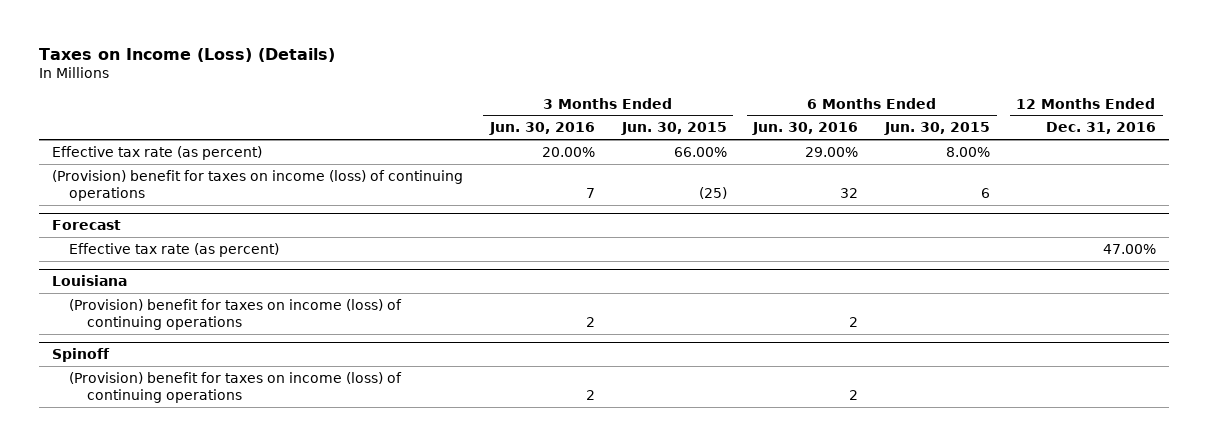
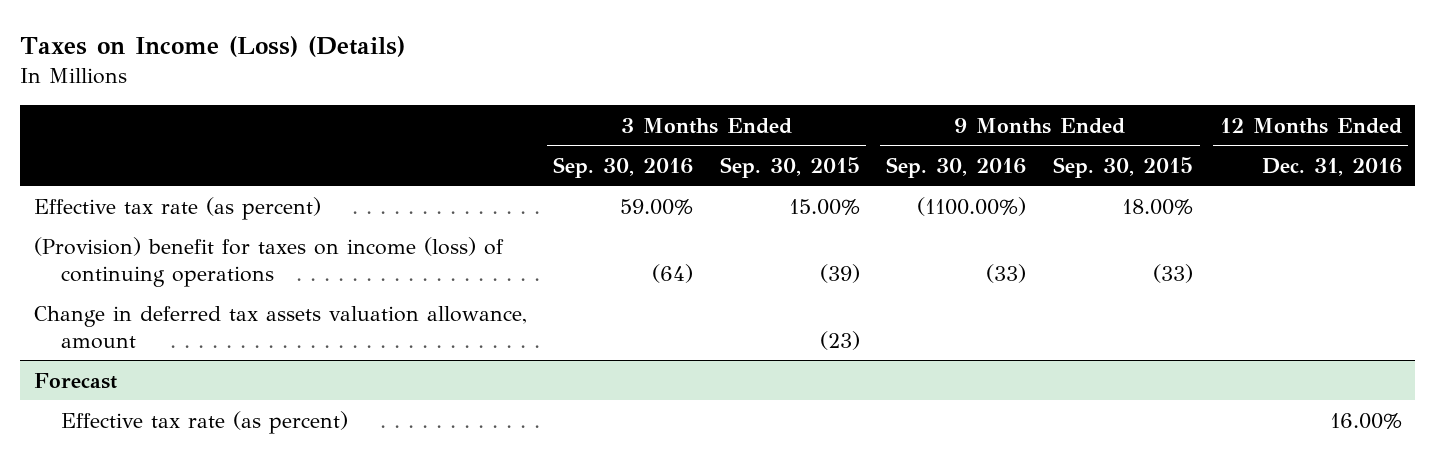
- | 3 Months Ended Jun. 30, 2016 | 3 Months Ended Jun. 30, 2015 | 6 Months Ended Jun. 30, 2016 | 6 Months Ended Jun. 30, 2015 | 12 Months Ended Dec. 31, 2016
+ | 3 Months Ended Sep. 30, 2016 | 3 Months Ended Sep. 30, 2015 | 9 Months Ended Sep. 30, 2016 | 9 Months Ended Sep. 30, 2015 | 12 Months Ended Dec. 31, 2016
+ Change in deferred tax assets valuation allowance, amount | | (23) | | |
@ Forecast
- Effective tax rate (as percent) | | | | | 47.00%
- Louisiana
- (Provision) benefit for taxes on income (loss) of continuing operations | 2 | | 2 | |
- Spinoff
- (Provision) benefit for taxes on income (loss) of continuing operations | 2 | | 2 | |
@ Forecast
+ Effective tax rate (as percent) | | | | | 16.00%

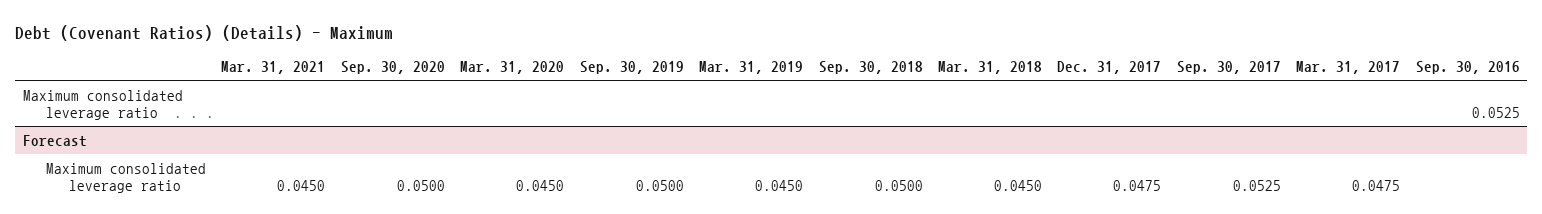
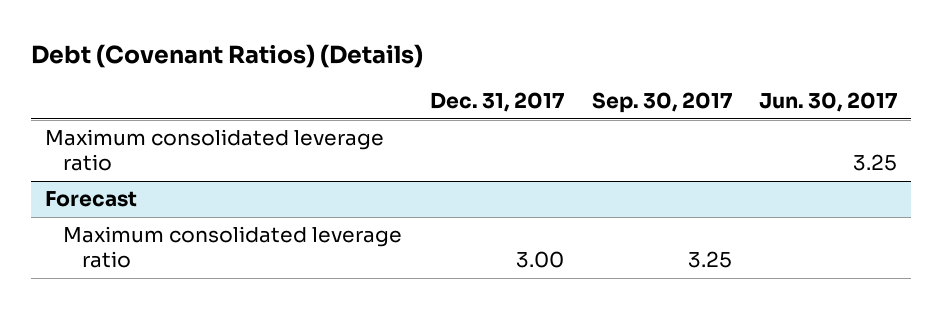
- Debt (Covenant Ratios) (Details) - Maximum
+ Debt (Covenant Ratios) (Details)
- | Mar. 31, 2021 | Sep. 30, 2020 | Mar. 31, 2020 | Sep. 30, 2019 | Mar. 31, 2019 | Sep. 30, 2018 | Mar. 31, 2018 | Dec. 31, 2017 | Sep. 30, 2017 | Mar. 31, 2017 | Sep. 30, 2016
+ | Dec. 31, 2017 | Sep. 30, 2017 | Jun. 30, 2017
@ Forecast
- Maximum consolidated leverage ratio | 0.0450 | 0.0500 | 0.0450 | 0.0500 | 0.0450 | 0.0500 | 0.0450 | 0.0475 | 0.0525 | 0.0475 |
+ Maximum consolidated leverage ratio | 3.00 | 3.25 |

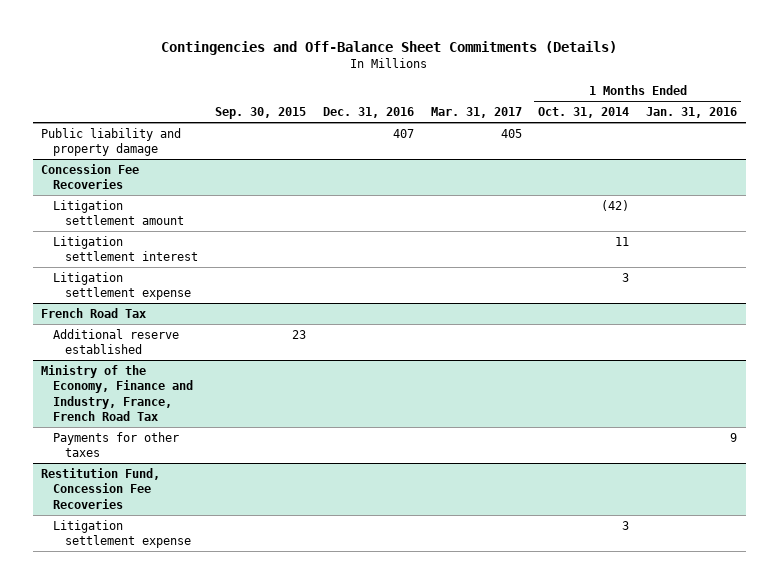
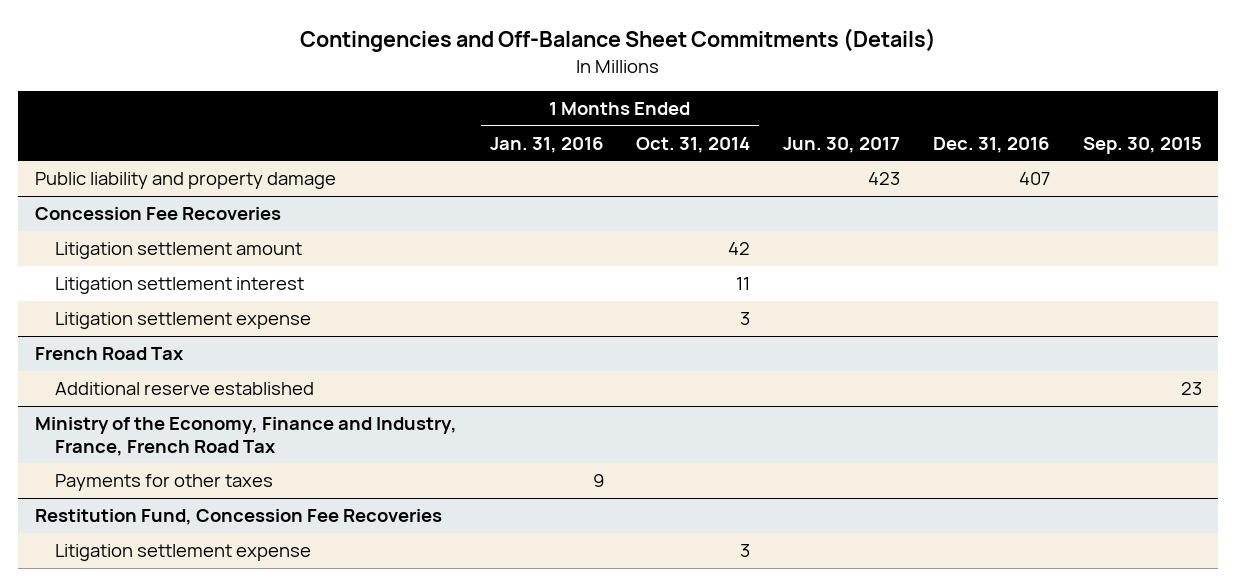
- | Sep. 30, 2015 | Dec. 31, 2016 | Mar. 31, 2017 | 1 Months Ended Oct. 31, 2014 | 1 Months Ended Jan. 31, 2016
+ | 1 Months Ended Jan. 31, 2016 | 1 Months Ended Oct. 31, 2014 | Jun. 30, 2017 | Dec. 31, 2016 | Sep. 30, 2015
@ Concession Fee Recoveries
- Litigation settlement amount | | | | (42) |
+ Litigation settlement amount | | 42 | | |

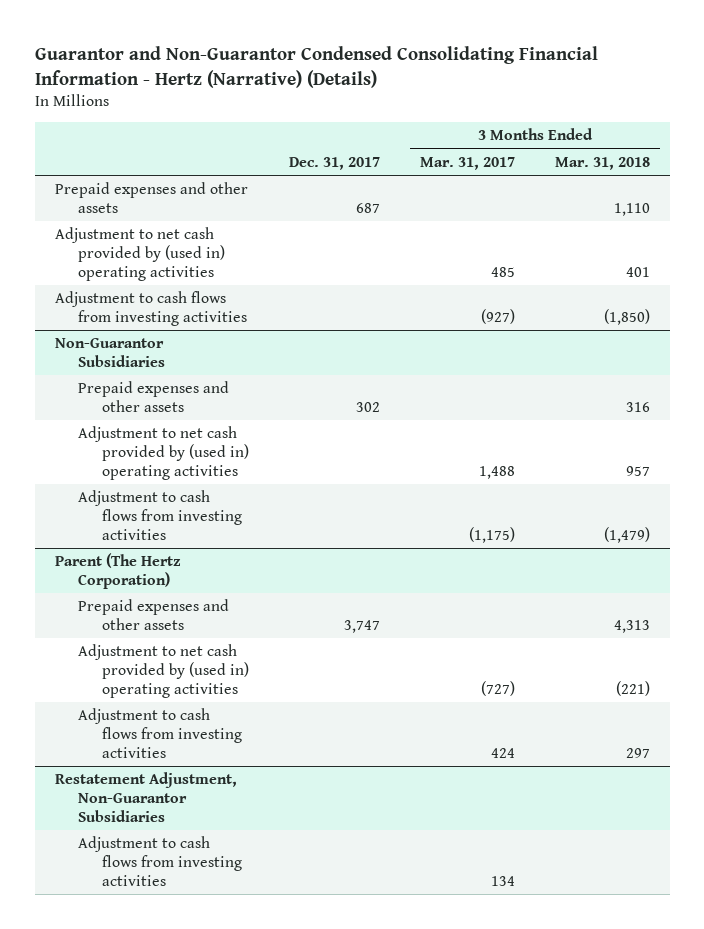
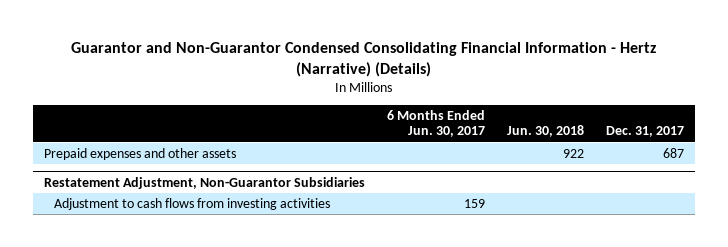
- | Dec. 31, 2017 | 3 Months Ended Mar. 31, 2017 | 3 Months Ended Mar. 31, 2018
+ | 6 Months Ended Jun. 30, 2017 | Jun. 30, 2018 | Dec. 31, 2017
- Adjustment to net cash provided by (used in) operating activities | | 485 | 401
- Adjustment to cash flows from investing activities | | (927) | (1,850)
- Non-Guarantor Subsidiaries
- Prepaid expenses and other assets | 302 | | 316
- Adjustment to net cash provided by (used in) operating activities | | 1,488 | 957
- Adjustment to cash flows from investing activities | | (1,175) | (1,479)
- Parent (The Hertz Corporation)
- Prepaid expenses and other assets | 3,747 | | 4,313
- Adjustment to net cash provided by (used in) operating activities | | (727) | (221)
- Adjustment to cash flows from investing activities | | 424 | 297

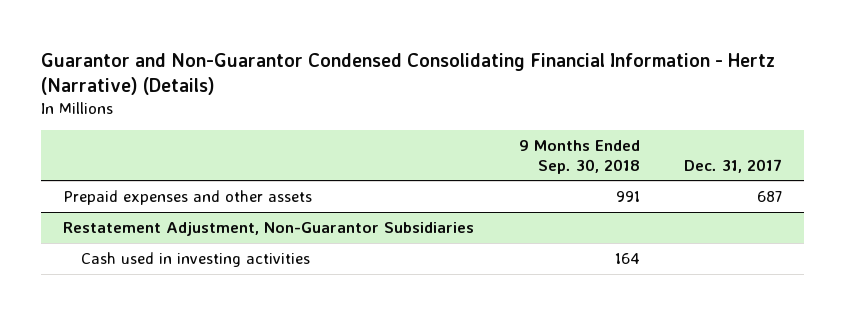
- | 6 Months Ended Jun. 30, 2017 | Jun. 30, 2018 | Dec. 31, 2017
+ | 9 Months Ended Sep. 30, 2018 | Dec. 31, 2017
@ Restatement Adjustment, Non-Guarantor Subsidiaries
- Adjustment to cash flows from investing activities | 159 | |
+ Cash used in investing activities | 164 |

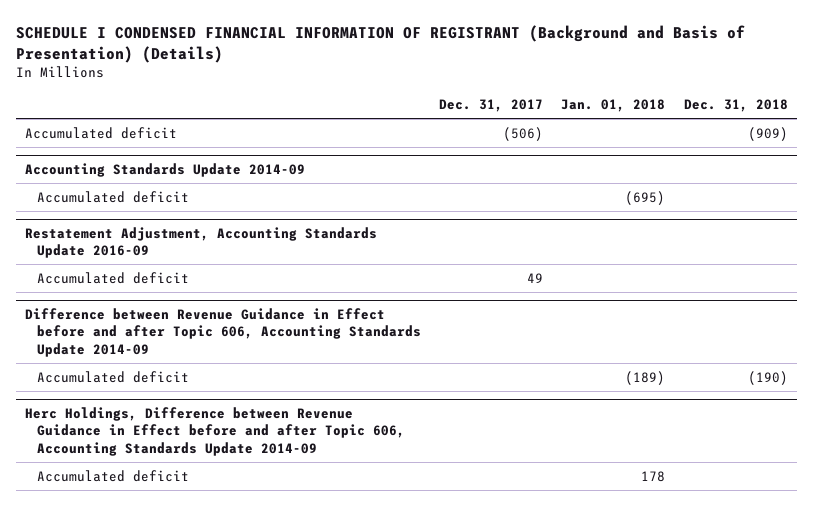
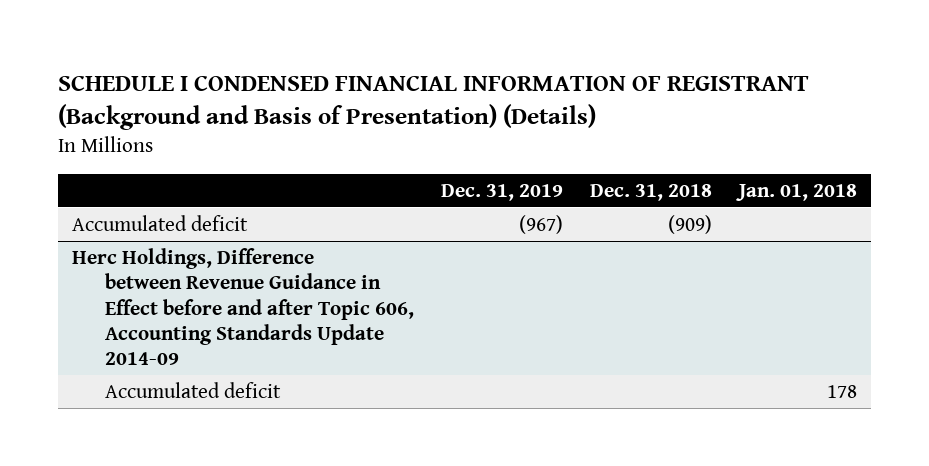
- | Dec. 31, 2017 | Jan. 01, 2018 | Dec. 31, 2018
+ | Dec. 31, 2019 | Dec. 31, 2018 | Jan. 01, 2018
- Accounting Standards Update 2014-09
- Accumulated deficit | | (695) |
- Restatement Adjustment, Accounting Standards Update 2016-09
- Accumulated deficit | 49 | |
- Difference between Revenue Guidance in Effect before and after Topic 606, Accounting Standards Update 2014-09
- Accumulated deficit | | (189) | (190)

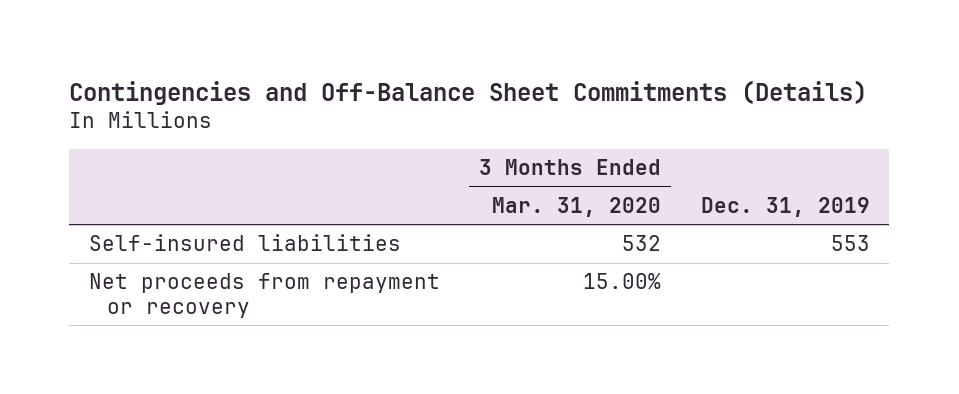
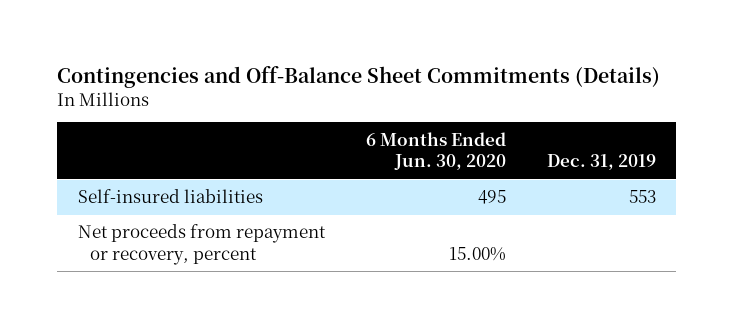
- | 3 Months Ended Mar. 31, 2020 | Dec. 31, 2019
+ | 6 Months Ended Jun. 30, 2020 | Dec. 31, 2019
- Net proceeds from repayment or recovery | 15.00% |
+ Net proceeds from repayment or recovery, percent | 15.00% |

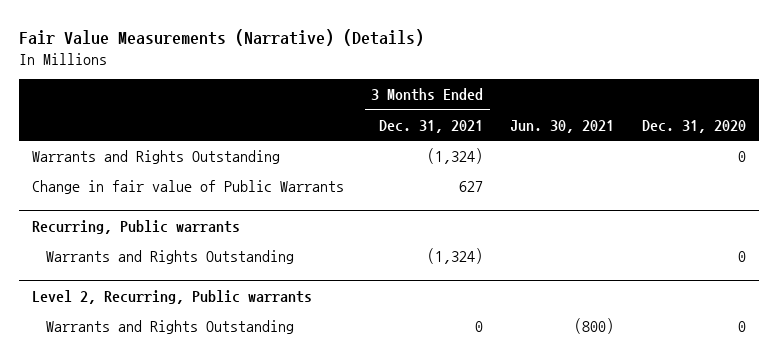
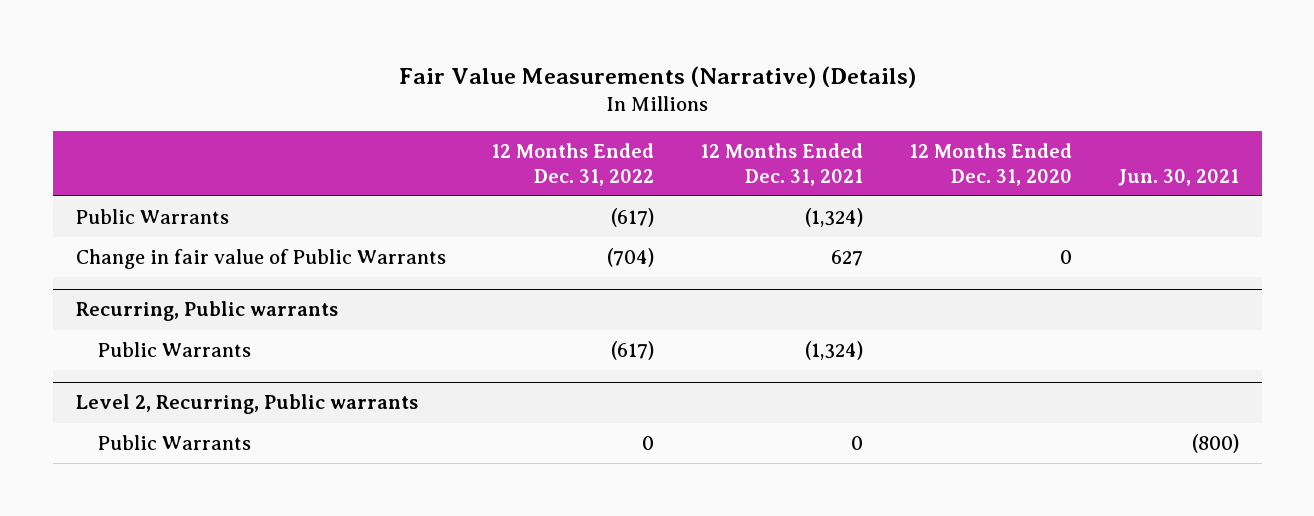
- | 3 Months Ended Dec. 31, 2021 | Jun. 30, 2021 | Dec. 31, 2020
+ | 12 Months Ended Dec. 31, 2022 | 12 Months Ended Dec. 31, 2021 | 12 Months Ended Dec. 31, 2020 | Jun. 30, 2021
- Warrants and Rights Outstanding | (1,324) | | 0
+ Public Warrants | (617) | (1,324) | |
@ Recurring, Public warrants
- Warrants and Rights Outstanding | (1,324) | | 0
+ Public Warrants | (617) | (1,324) | |
@ Level 2, Recurring, Public warrants
- Warrants and Rights Outstanding | 0 | (800) | 0
+ Public Warrants | 0 | 0 | | (800)

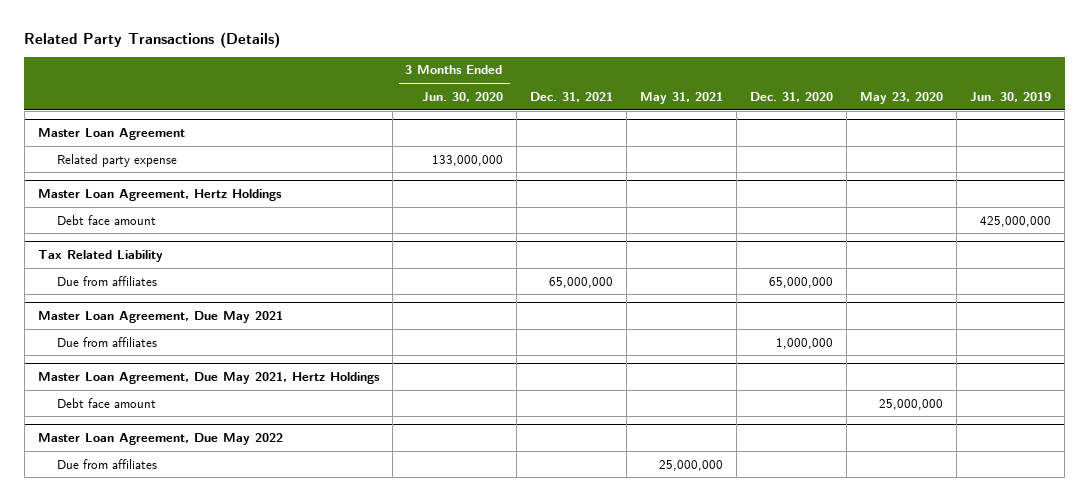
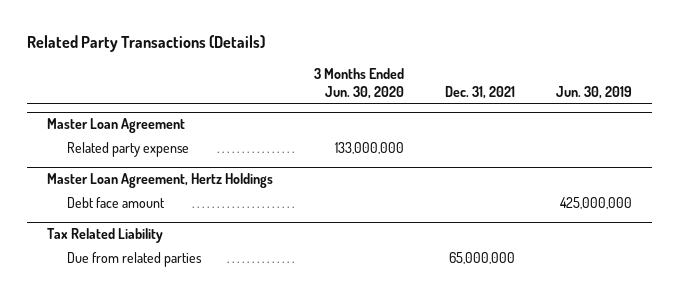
- | 3 Months Ended Jun. 30, 2020 | Dec. 31, 2021 | May 31, 2021 | Dec. 31, 2020 | May 23, 2020 | Jun. 30, 2019
+ | 3 Months Ended Jun. 30, 2020 | Dec. 31, 2021 | Jun. 30, 2019
@ Tax Related Liability
- Due from affiliates | | 65,000,000 | | 65,000,000 | |
- Master Loan Agreement, Due May 2021
- Due from affiliates | | | | 1,000,000 | |
- Master Loan Agreement, Due May 2021, Hertz Holdings
- Debt face amount | | | | | 25,000,000 |
- Master Loan Agreement, Due May 2022
- Due from affiliates | | | 25,000,000 | | |
@ Tax Related Liability
+ Due from related parties | | 65,000,000 |

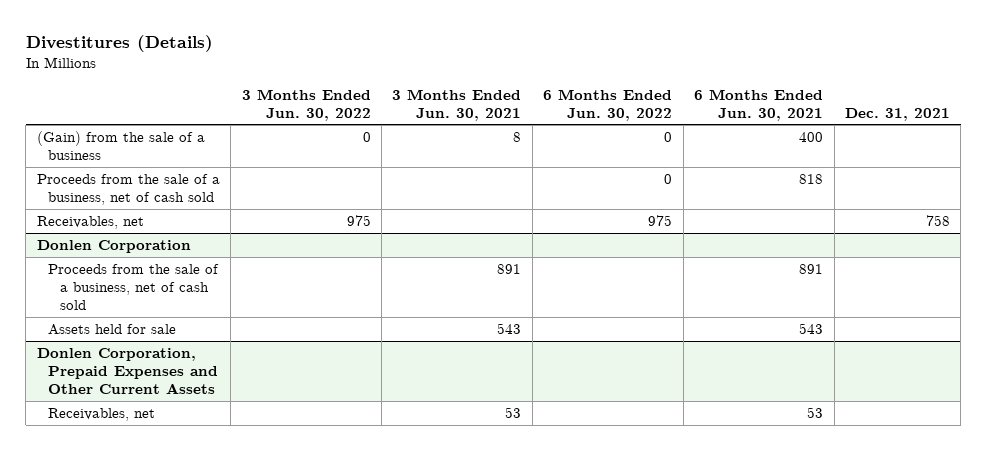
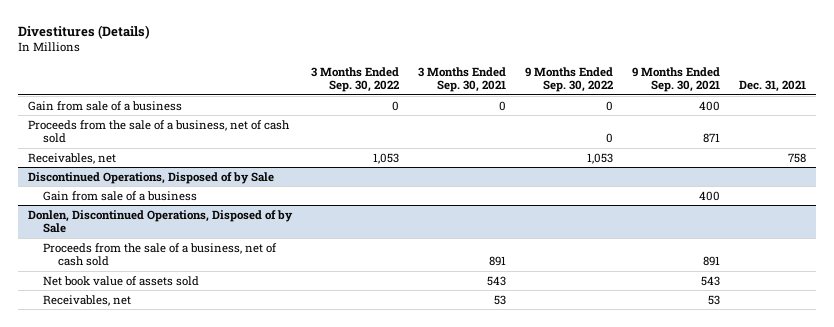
- | 3 Months Ended Jun. 30, 2022 | 3 Months Ended Jun. 30, 2021 | 6 Months Ended Jun. 30, 2022 | 6 Months Ended Jun. 30, 2021 | Dec. 31, 2021
+ | 3 Months Ended Sep. 30, 2022 | 3 Months Ended Sep. 30, 2021 | 9 Months Ended Sep. 30, 2022 | 9 Months Ended Sep. 30, 2021 | Dec. 31, 2021
- (Gain) from the sale of a business | 0 | 8 | 0 | 400 |
+ Gain from sale of a business | 0 | 0 | 0 | 400 |
- Donlen Corporation
- Proceeds from the sale of a business, net of cash sold | | 891 | | 891 |
- Assets held for sale | | 543 | | 543 |
- Donlen Corporation, Prepaid Expenses and Other Current Assets
- Receivables, net | | 53 | | 53 |
+ Discontinued Operations, Disposed of by Sale
+ Gain from sale of a business | | | | 400 |
+ Donlen, Discontinued Operations, Disposed of by Sale
+ Proceeds from the sale of a business, net of cash sold | | 891 | | 891 |
+ Net book value of assets sold | | 543 | | 543 |
+ Receivables, net | | 53 | | 53 |

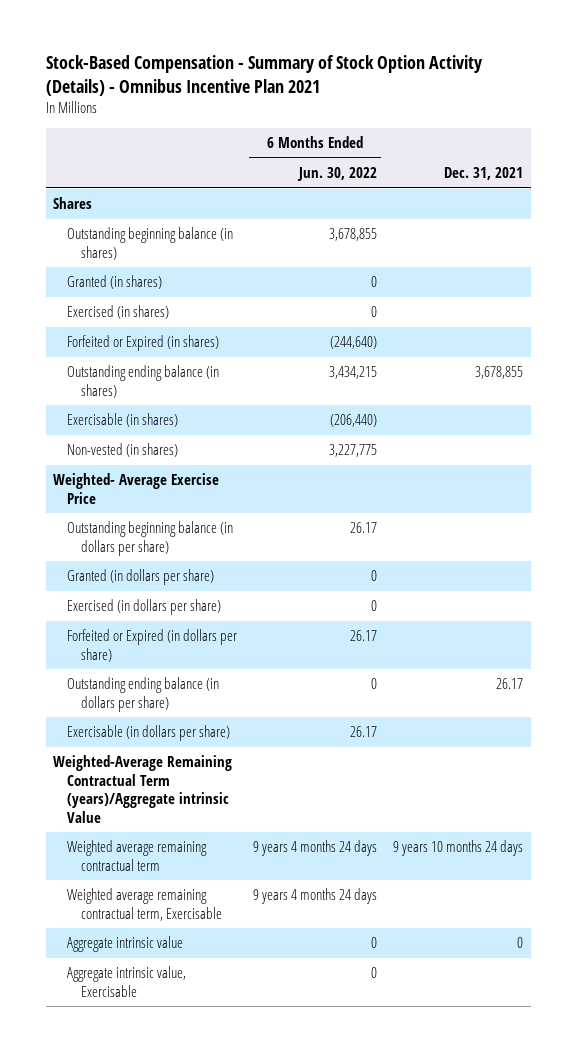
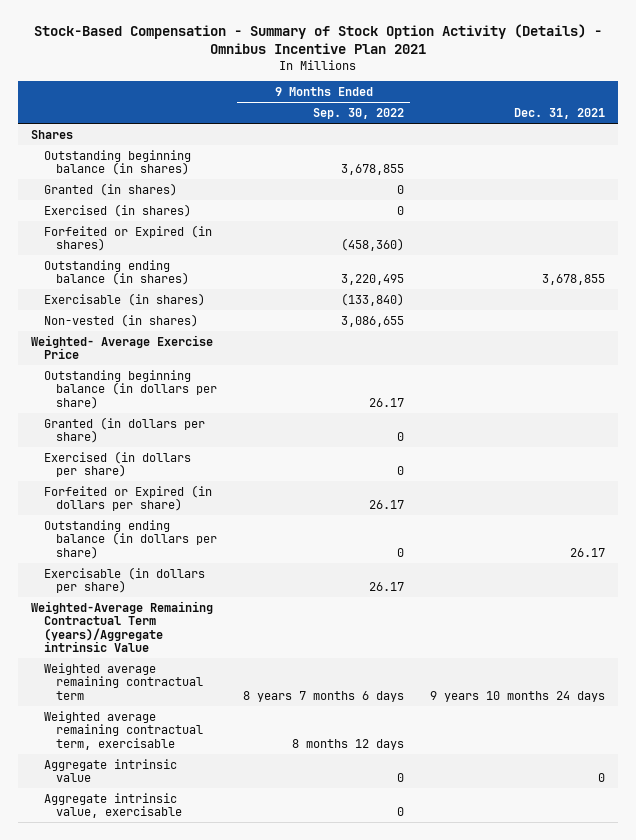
- | 6 Months Ended Jun. 30, 2022 | Dec. 31, 2021
+ | 9 Months Ended Sep. 30, 2022 | Dec. 31, 2021
- Weighted average remaining contractual term, Exercisable | 9 years 4 months 24 days |
+ Weighted average remaining contractual term, exercisable | 8 months 12 days |
- Aggregate intrinsic value, Exercisable | 0 |
+ Aggregate intrinsic value, exercisable | 0 |

